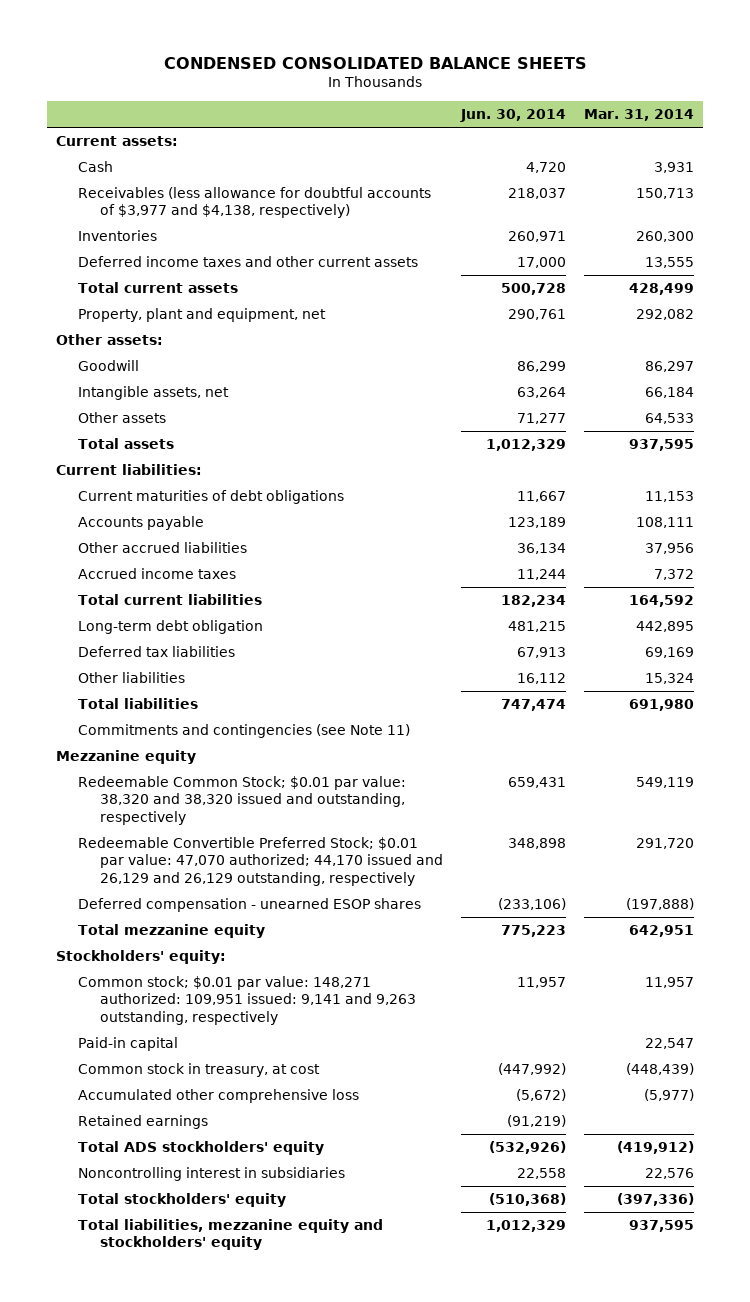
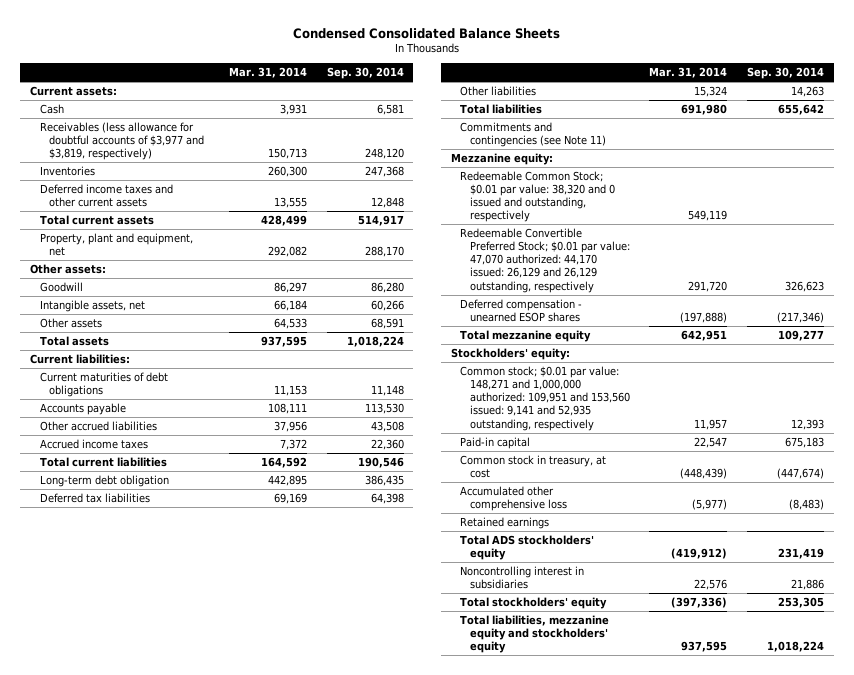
- CONDENSED CONSOLIDATED BALANCE SHEETS
+ Condensed Consolidated Balance Sheets
- | Jun. 30, 2014 | Mar. 31, 2014
+ | Mar. 31, 2014 | Sep. 30, 2014
- Receivables (less allowance for doubtful accounts of $3,977 and $4,138, respectively) | 218,037 | 150,713
+ Receivables (less allowance for doubtful accounts of $3,977 and $3,819, respectively) | 150,713 | 248,120
- Mezzanine equity
- Redeemable Common Stock; $0.01 par value: 38,320 and 38,320 issued and outstanding, respectively | 659,431 | 549,119
- Redeemable Convertible Preferred Stock; $0.01 par value: 47,070 authorized; 44,170 issued and 26,129 and 26,129 outstanding, respectively | 348,898 | 291,720
+ Mezzanine equity:
+ Redeemable Common Stock; $0.01 par value: 38,320 and 0 issued and outstanding, respectively | 549,119 |
+ Redeemable Convertible Preferred Stock; $0.01 par value: 47,070 authorized: 44,170 issued: 26,129 and 26,129 outstanding, respectively | 291,720 | 326,623
- Common stock; $0.01 par value: 148,271 authorized: 109,951 issued: 9,141 and 9,263 outstanding, respectively | 11,957 | 11,957
+ Common stock; $0.01 par value: 148,271 and 1,000,000 authorized: 109,951 and 153,560 issued: 9,141 and 52,935 outstanding, respectively | 11,957 | 12,393

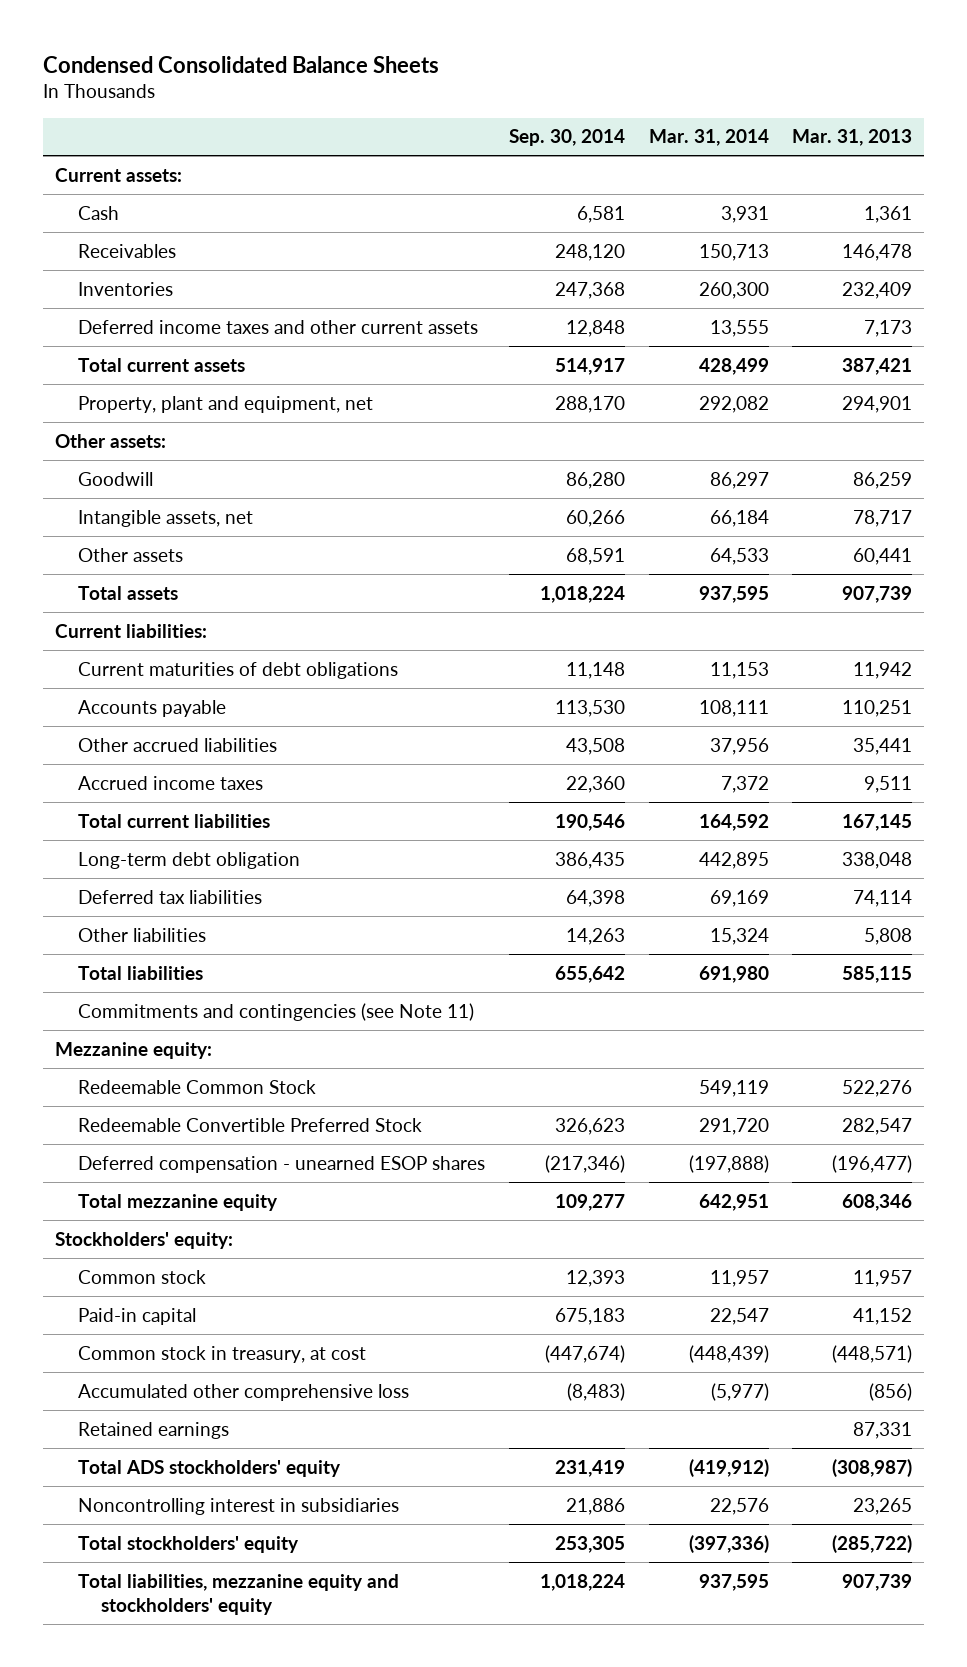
- | Mar. 31, 2014 | Sep. 30, 2014
+ | Sep. 30, 2014 | Mar. 31, 2014 | Mar. 31, 2013
- Receivables (less allowance for doubtful accounts of $3,977 and $3,819, respectively) | 150,713 | 248,120
+ Receivables | 248,120 | 150,713 | 146,478
- Redeemable Common Stock; $0.01 par value: 38,320 and 0 issued and outstanding, respectively | 549,119 |
- Redeemable Convertible Preferred Stock; $0.01 par value: 47,070 authorized: 44,170 issued: 26,129 and 26,129 outstanding, respectively | 291,720 | 326,623
+ Redeemable Common Stock | | 549,119 | 522,276
+ Redeemable Convertible Preferred Stock | 326,623 | 291,720 | 282,547
- Common stock; $0.01 par value: 148,271 and 1,000,000 authorized: 109,951 and 153,560 issued: 9,141 and 52,935 outstanding, respectively | 11,957 | 12,393
+ Common stock | 12,393 | 11,957 | 11,957

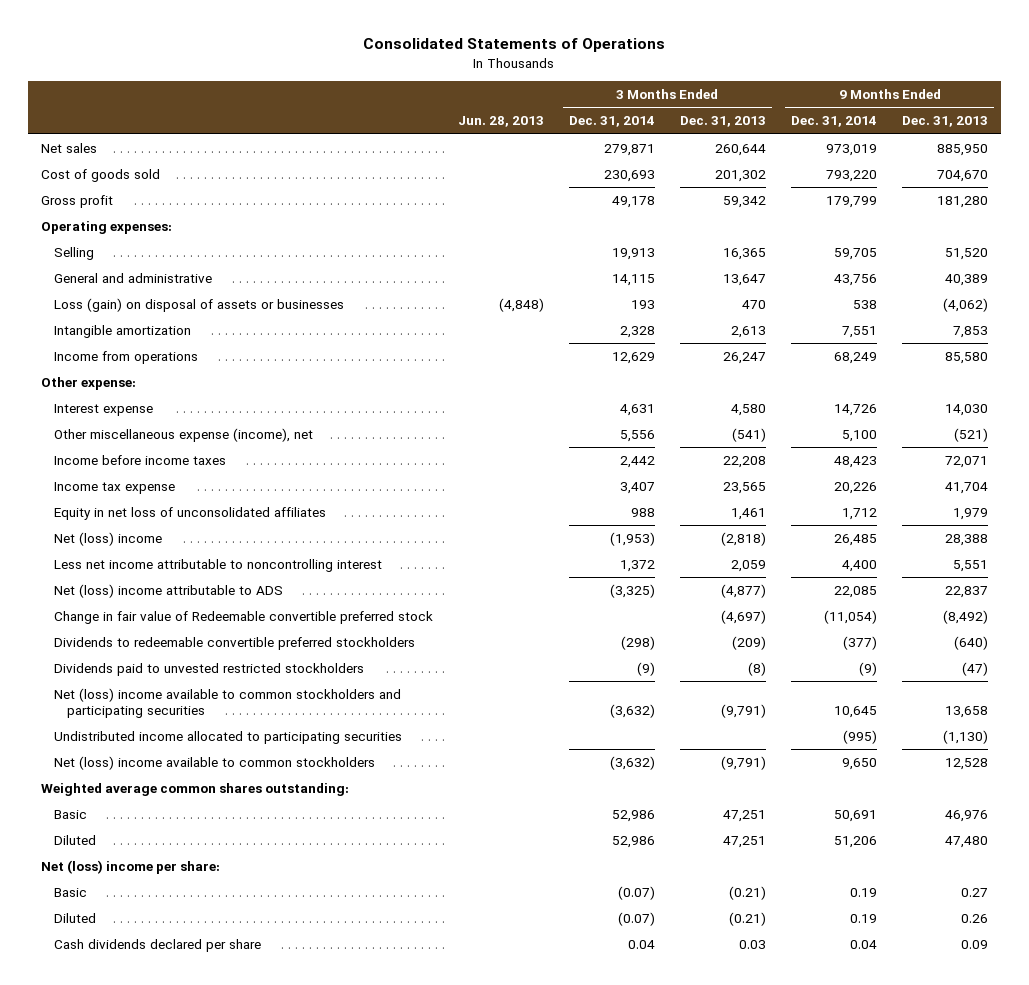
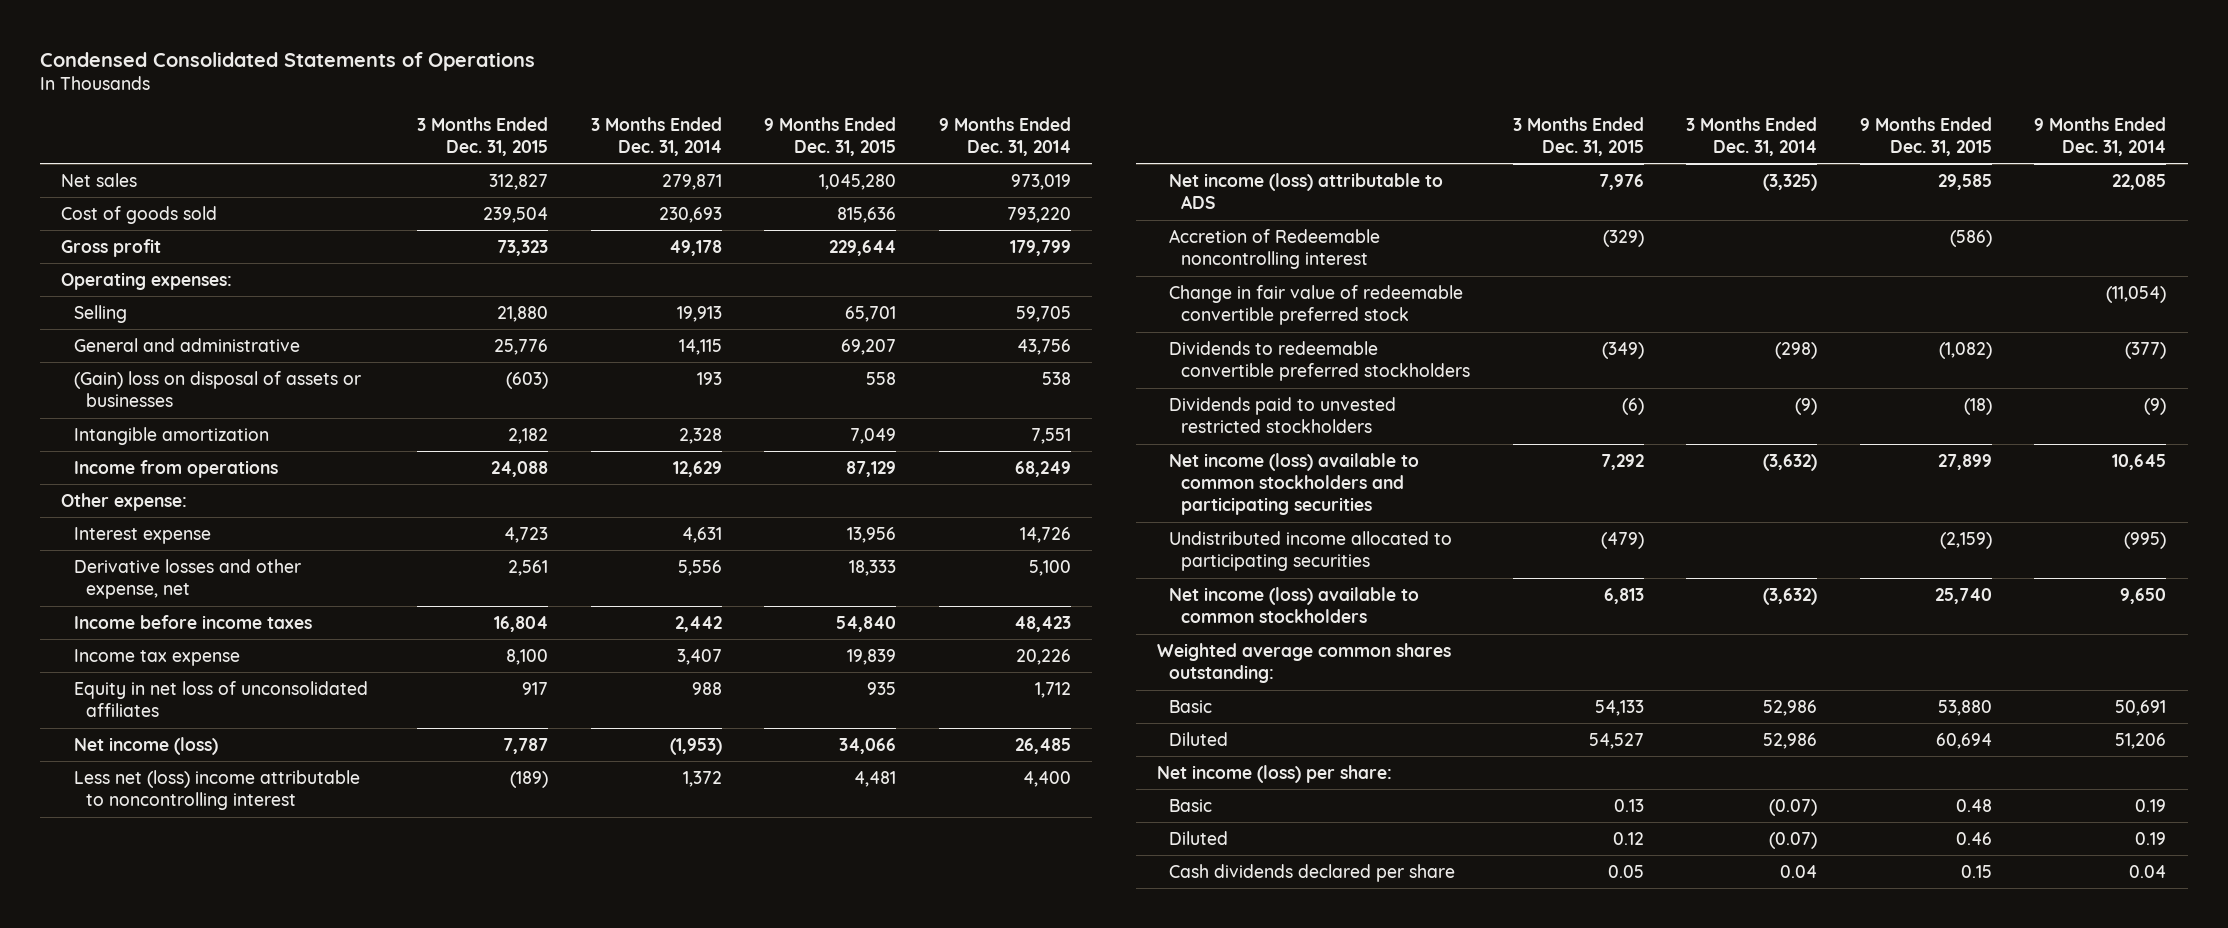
- Consolidated Statements of Operations
+ Condensed Consolidated Statements of Operations
- | Jun. 28, 2013 | 3 Months Ended Dec. 31, 2014 | 3 Months Ended Dec. 31, 2013 | 9 Months Ended Dec. 31, 2014 | 9 Months Ended Dec. 31, 2013
+ | 3 Months Ended Dec. 31, 2015 | 3 Months Ended Dec. 31, 2014 | 9 Months Ended Dec. 31, 2015 | 9 Months Ended Dec. 31, 2014
- Loss (gain) on disposal of assets or businesses | (4,848) | 193 | 470 | 538 | (4,062)
+ (Gain) loss on disposal of assets or businesses | (603) | 193 | 558 | 538
- Other miscellaneous expense (income), net | | 5,556 | (541) | 5,100 | (521)
+ Derivative losses and other expense, net | 2,561 | 5,556 | 18,333 | 5,100
- Net (loss) income | | (1,953) | (2,818) | 26,485 | 28,388
- Less net income attributable to noncontrolling interest | | 1,372 | 2,059 | 4,400 | 5,551
- Net (loss) income attributable to ADS | | (3,325) | (4,877) | 22,085 | 22,837
- Change in fair value of Redeemable convertible preferred stock | | | (4,697) | (11,054) | (8,492)
+ Net income (loss) | 7,787 | (1,953) | 34,066 | 26,485
+ Less net (loss) income attributable to noncontrolling interest | (189) | 1,372 | 4,481 | 4,400
+ Net income (loss) attributable to ADS | 7,976 | (3,325) | 29,585 | 22,085
+ Accretion of Redeemable noncontrolling interest | (329) | | (586) |
+ Change in fair value of redeemable convertible preferred stock | | | | (11,054)
- Net (loss) income available to common stockholders and participating securities | | (3,632) | (9,791) | 10,645 | 13,658
+ Net income (loss) available to common stockholders and participating securities | 7,292 | (3,632) | 27,899 | 10,645
- Net (loss) income available to common stockholders | | (3,632) | (9,791) | 9,650 | 12,528
+ Net income (loss) available to common stockholders | 6,813 | (3,632) | 25,740 | 9,650
- Net (loss) income per share:
+ Net income (loss) per share:

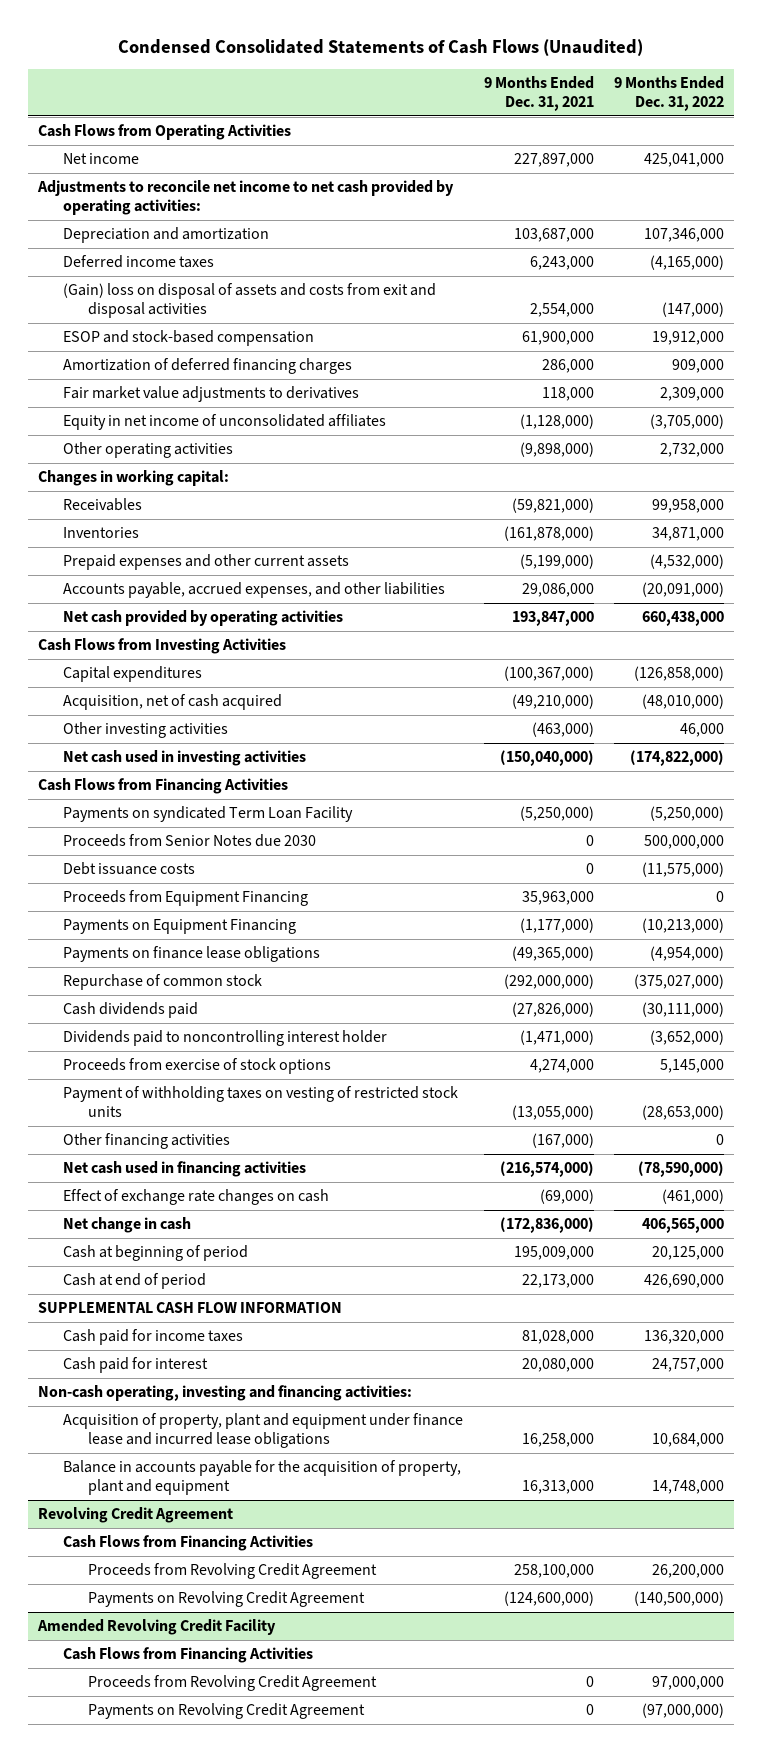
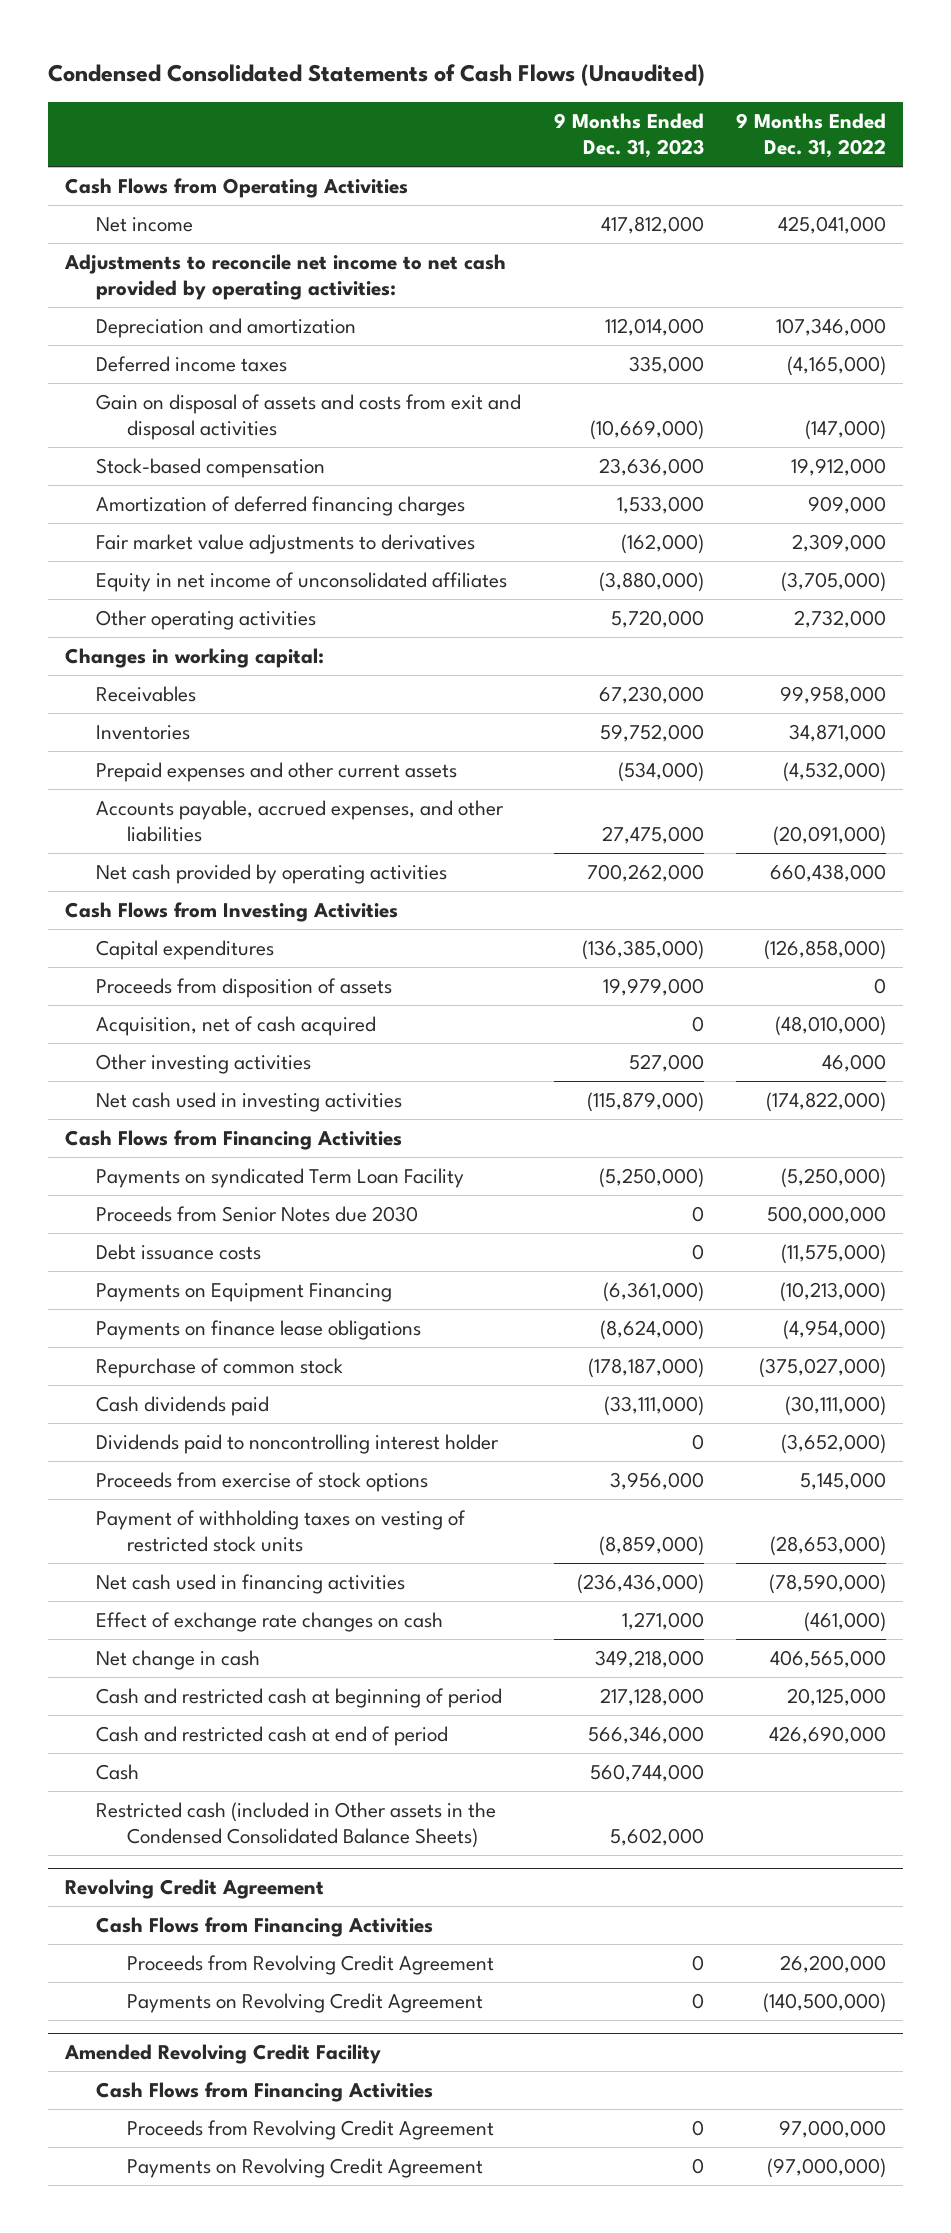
- | 9 Months Ended Dec. 31, 2021 | 9 Months Ended Dec. 31, 2022
+ | 9 Months Ended Dec. 31, 2023 | 9 Months Ended Dec. 31, 2022
- (Gain) loss on disposal of assets and costs from exit and disposal activities | 2,554,000 | (147,000)
- ESOP and stock-based compensation | 61,900,000 | 19,912,000
+ Gain on disposal of assets and costs from exit and disposal activities | (10,669,000) | (147,000)
+ Stock-based compensation | 23,636,000 | 19,912,000
+ Proceeds from disposition of assets | 19,979,000 | 0
- Proceeds from Equipment Financing | 35,963,000 | 0
- Other financing activities | (167,000) | 0
- Cash at beginning of period | 195,009,000 | 20,125,000
- Cash at end of period | 22,173,000 | 426,690,000
- SUPPLEMENTAL CASH FLOW INFORMATION
- Cash paid for income taxes | 81,028,000 | 136,320,000
- Cash paid for interest | 20,080,000 | 24,757,000
- Non-cash operating, investing and financing activities:
- Acquisition of property, plant and equipment under finance lease and incurred lease obligations | 16,258,000 | 10,684,000
- Balance in accounts payable for the acquisition of property, plant and equipment | 16,313,000 | 14,748,000
+ Cash and restricted cash at beginning of period | 217,128,000 | 20,125,000
+ Cash and restricted cash at end of period | 566,346,000 | 426,690,000
+ Cash | 560,744,000 |
+ Restricted cash (included in Other assets in the Condensed Consolidated Balance Sheets) | 5,602,000 |

